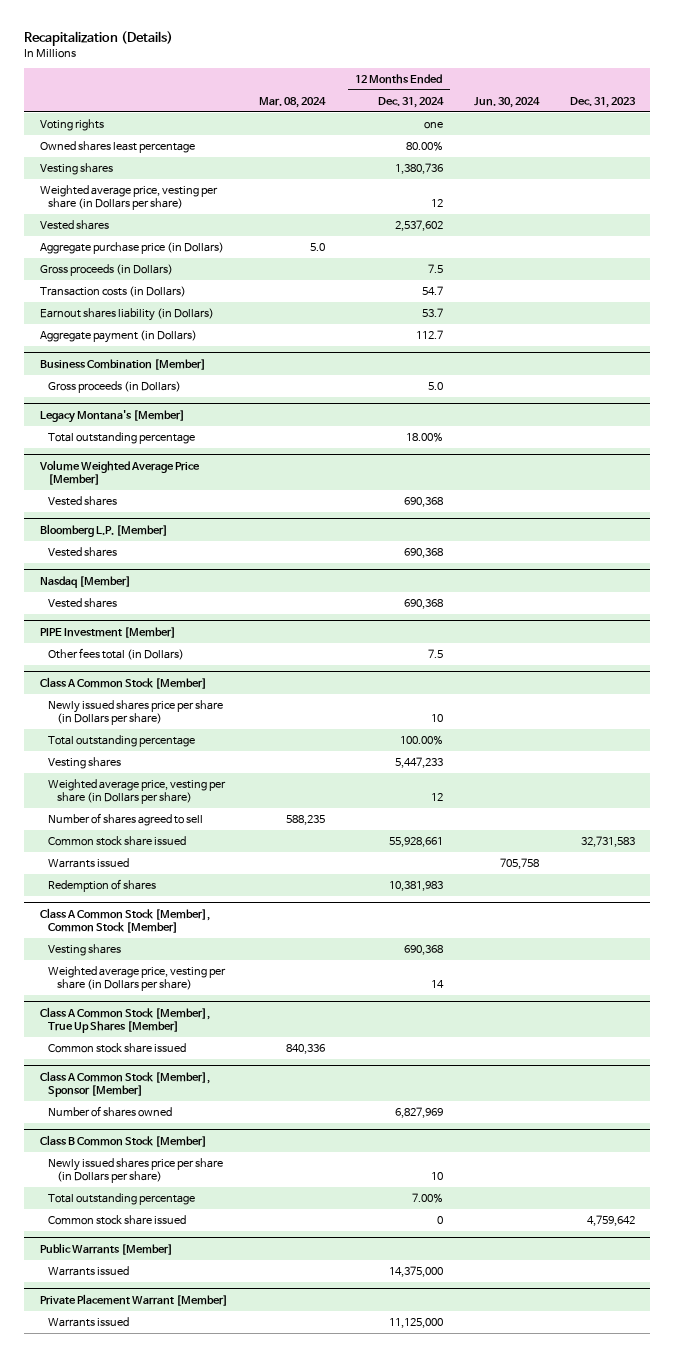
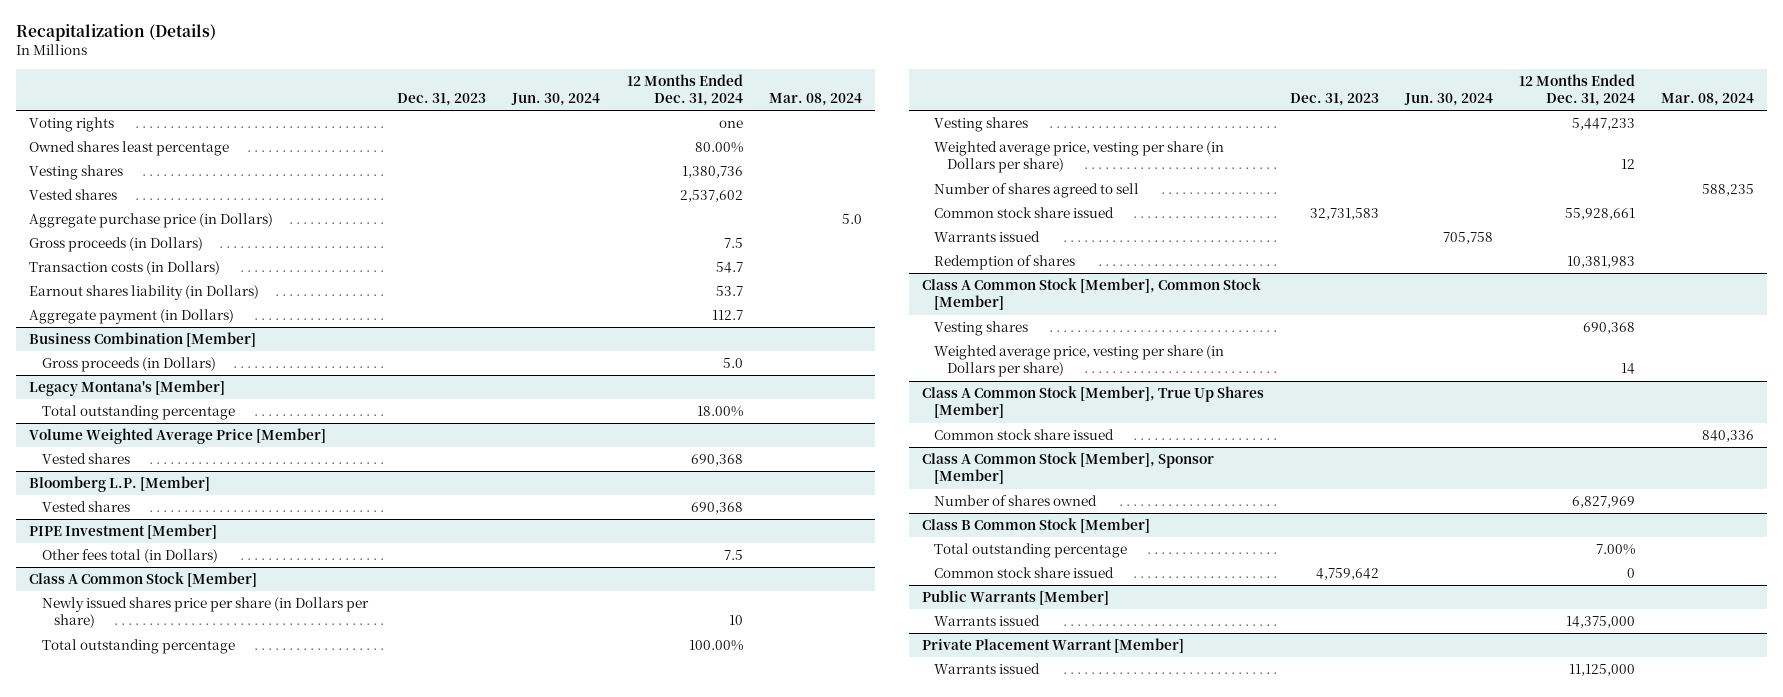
- | Mar. 08, 2024 | 12 Months Ended Dec. 31, 2024 | Jun. 30, 2024 | Dec. 31, 2023
+ | Dec. 31, 2023 | Jun. 30, 2024 | 12 Months Ended Dec. 31, 2024 | Mar. 08, 2024
- Weighted average price, vesting per share (in Dollars per share) | | 12 | |
- Nasdaq [Member]
- Vested shares | | 690,368 | |
@ Class B Common Stock [Member]
- Newly issued shares price per share (in Dollars per share) | | 10 | |

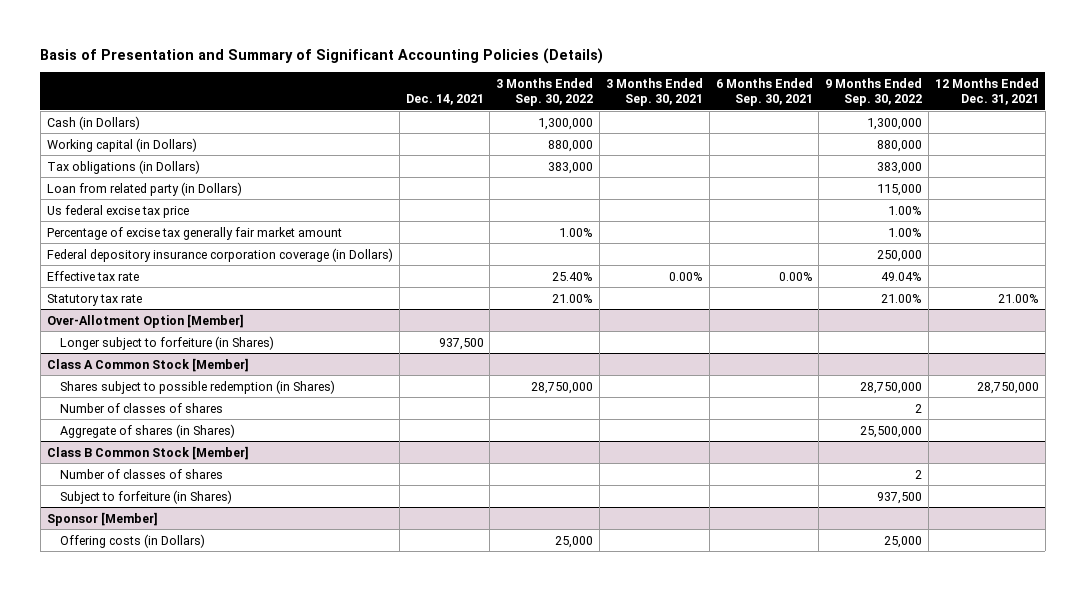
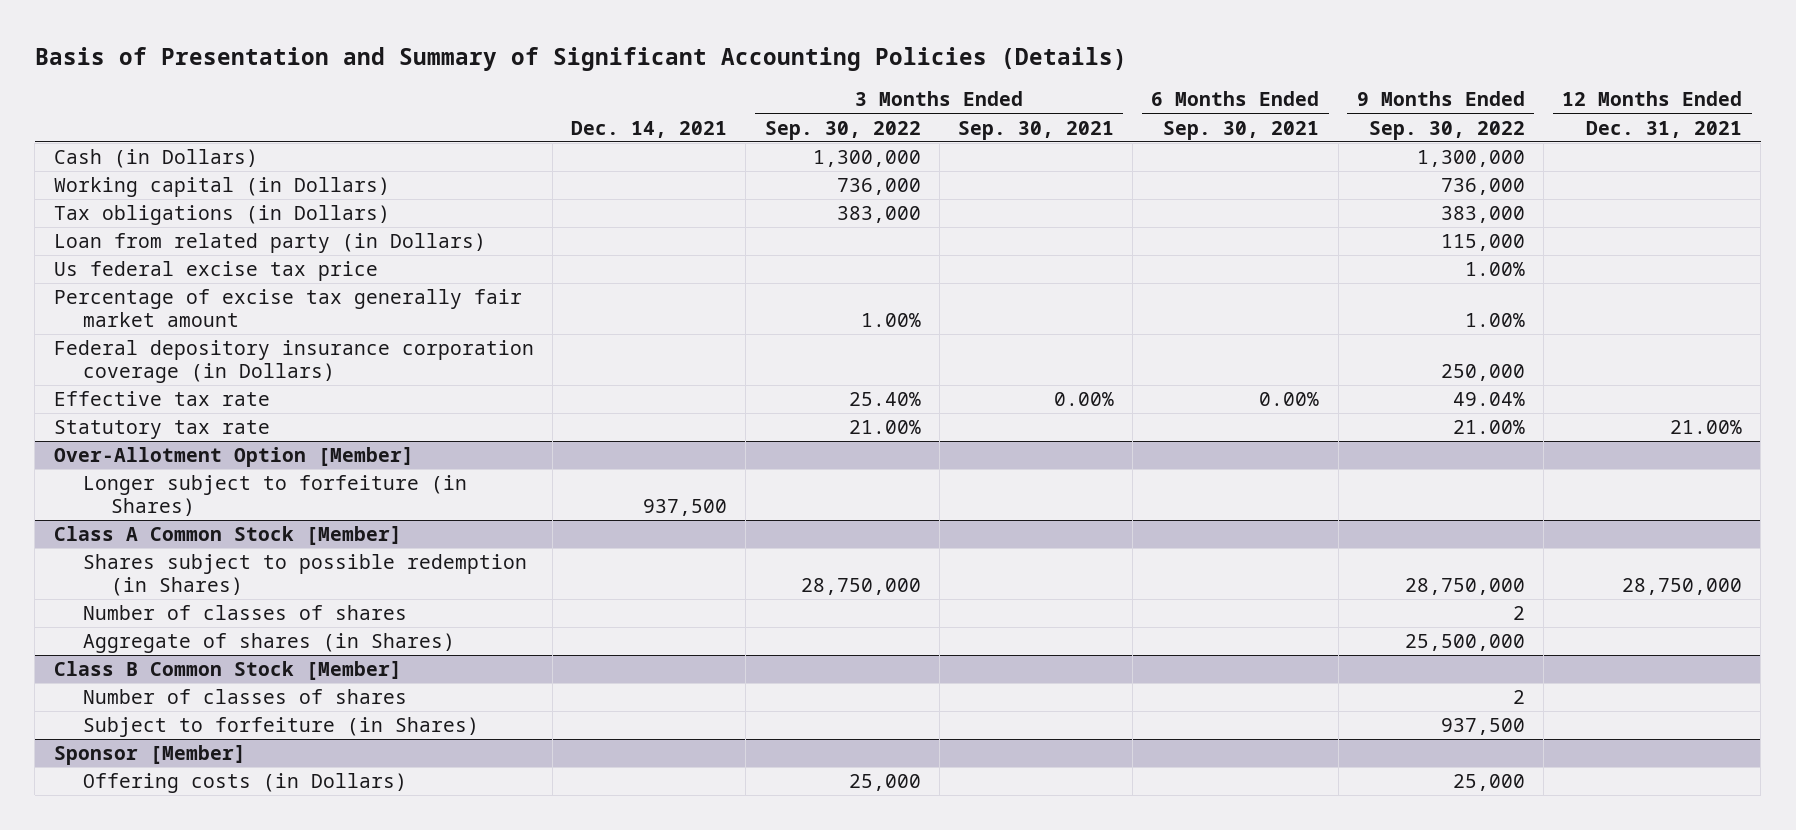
- Working capital (in Dollars) | | 880,000 | | | 880,000 |
+ Working capital (in Dollars) | | 736,000 | | | 736,000 |

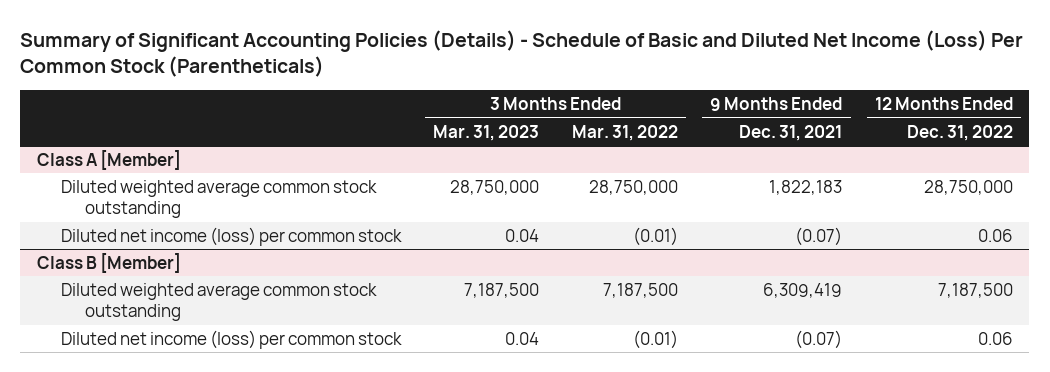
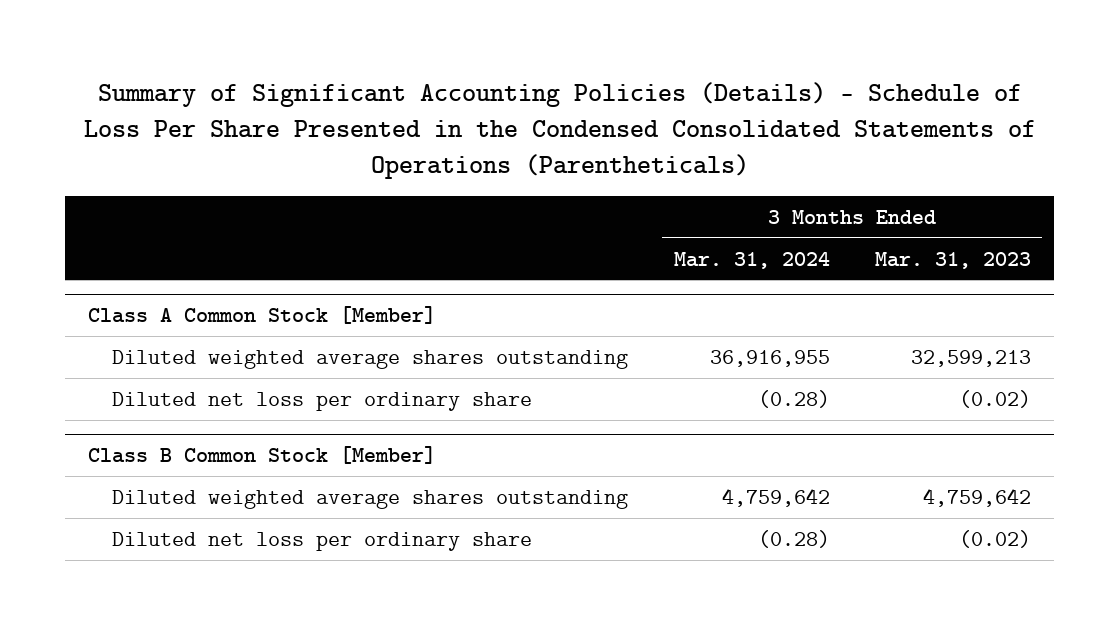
- Summary of Significant Accounting Policies (Details) - Schedule of Basic and Diluted Net Income (Loss) Per Common Stock (Parentheticals)
+ Summary of Significant Accounting Policies (Details) - Schedule of Loss Per Share Presented in the Condensed Consolidated Statements of Operations (Parentheticals)
- | 3 Months Ended Mar. 31, 2023 | 3 Months Ended Mar. 31, 2022 | 9 Months Ended Dec. 31, 2021 | 12 Months Ended Dec. 31, 2022
+ | 3 Months Ended Mar. 31, 2024 | 3 Months Ended Mar. 31, 2023
- Class A [Member]
- Diluted weighted average common stock outstanding | 28,750,000 | 28,750,000 | 1,822,183 | 28,750,000
- Diluted net income (loss) per common stock | 0.04 | (0.01) | (0.07) | 0.06
- Class B [Member]
- Diluted weighted average common stock outstanding | 7,187,500 | 7,187,500 | 6,309,419 | 7,187,500
- Diluted net income (loss) per common stock | 0.04 | (0.01) | (0.07) | 0.06
+ Class A Common Stock [Member]
+ Diluted weighted average shares outstanding | 36,916,955 | 32,599,213
+ Diluted net loss per ordinary share | (0.28) | (0.02)
+ Class B Common Stock [Member]
+ Diluted weighted average shares outstanding | 4,759,642 | 4,759,642
+ Diluted net loss per ordinary share | (0.28) | (0.02)

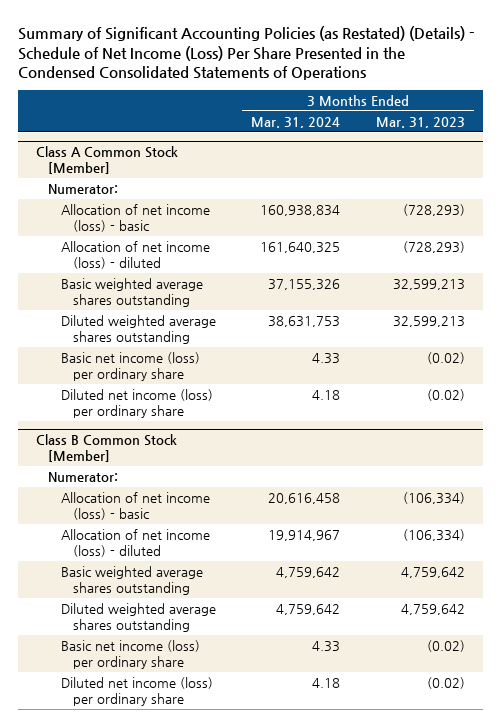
- Summary of Significant Accounting Policies (Details) - Schedule of Loss Per Share Presented in the Condensed Consolidated Statements of Operations (Parentheticals)
+ Summary of Significant Accounting Policies (as Restated) (Details) - Schedule of Net Income (Loss) Per Share Presented in the Condensed Consolidated Statements of Operations
@ Class A Common Stock [Member]
- Diluted weighted average shares outstanding | 36,916,955 | 32,599,213
- Diluted net loss per ordinary share | (0.28) | (0.02)
+ Numerator:
+ Allocation of net income (loss) - basic | 160,938,834 | (728,293)
+ Allocation of net income (loss) - diluted | 161,640,325 | (728,293)
+ Basic weighted average shares outstanding | 37,155,326 | 32,599,213
+ Diluted weighted average shares outstanding | 38,631,753 | 32,599,213
+ Basic net income (loss) per ordinary share | 4.33 | (0.02)
+ Diluted net income (loss) per ordinary share | 4.18 | (0.02)
@ Class B Common Stock [Member]
+ Numerator:
+ Allocation of net income (loss) - basic | 20,616,458 | (106,334)
+ Allocation of net income (loss) - diluted | 19,914,967 | (106,334)
+ Basic weighted average shares outstanding | 4,759,642 | 4,759,642
- Diluted net loss per ordinary share | (0.28) | (0.02)
+ Basic net income (loss) per ordinary share | 4.33 | (0.02)
+ Diluted net income (loss) per ordinary share | 4.18 | (0.02)

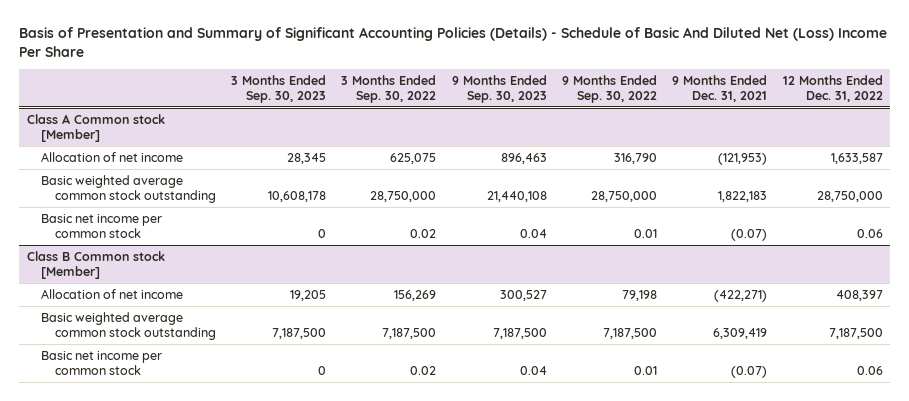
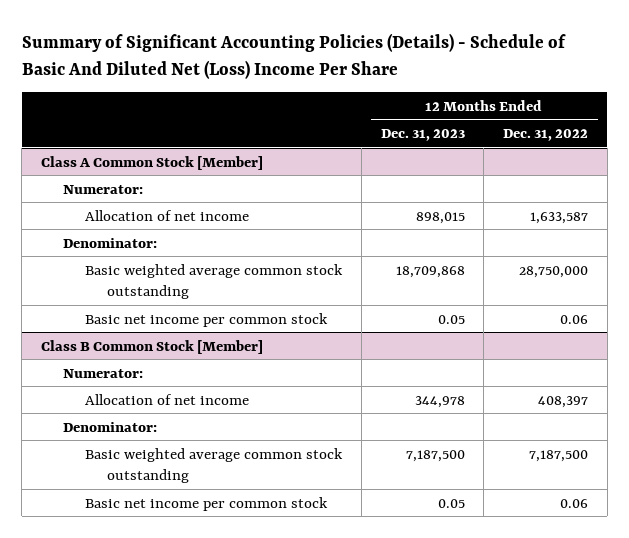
- Basis of Presentation and Summary of Significant Accounting Policies (Details) - Schedule of Basic And Diluted Net (Loss) Income Per Share
+ Summary of Significant Accounting Policies (Details) - Schedule of Basic And Diluted Net (Loss) Income Per Share
- | 3 Months Ended Sep. 30, 2023 | 3 Months Ended Sep. 30, 2022 | 9 Months Ended Sep. 30, 2023 | 9 Months Ended Sep. 30, 2022 | 9 Months Ended Dec. 31, 2021 | 12 Months Ended Dec. 31, 2022
+ | 12 Months Ended Dec. 31, 2023 | 12 Months Ended Dec. 31, 2022
- Class A Common stock [Member]
+ Class A Common Stock [Member]
+ Numerator:
+ Denominator:
- Class B Common stock [Member]
+ Class B Common Stock [Member]
+ Numerator:
+ Denominator:

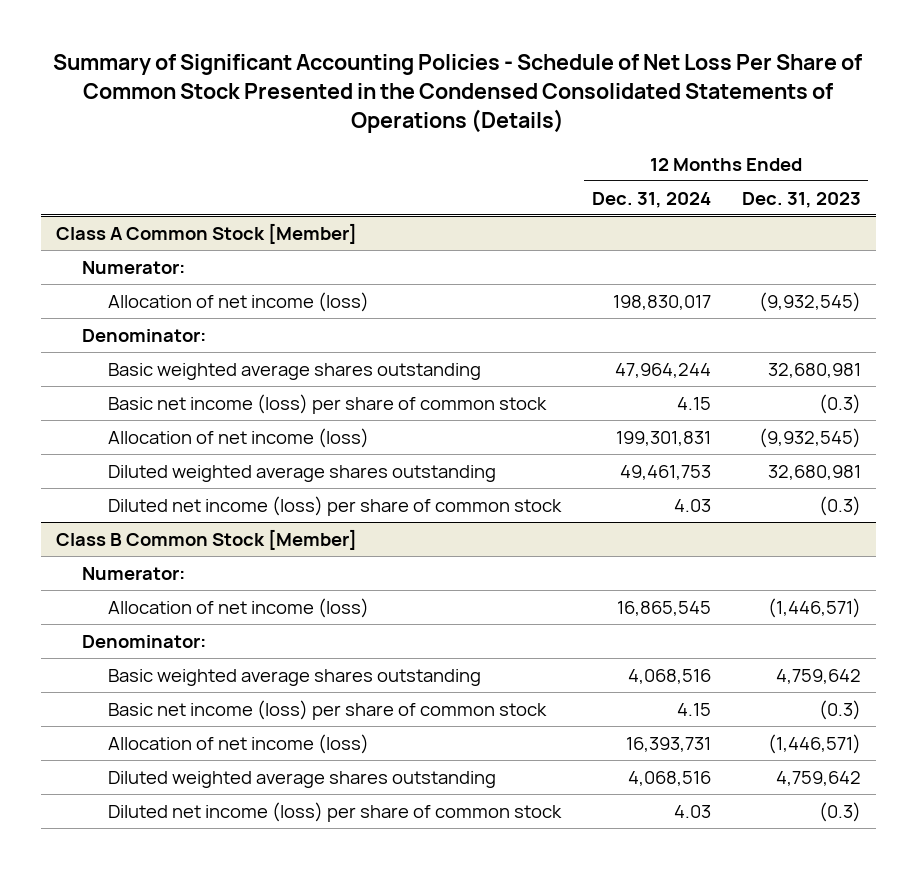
- Summary of Significant Accounting Policies (Details) - Schedule of Basic And Diluted Net (Loss) Income Per Share
+ Summary of Significant Accounting Policies - Schedule of Net Loss Per Share of Common Stock Presented in the Condensed Consolidated Statements of Operations (Details)
- | 12 Months Ended Dec. 31, 2023 | 12 Months Ended Dec. 31, 2022
+ | 12 Months Ended Dec. 31, 2024 | 12 Months Ended Dec. 31, 2023
@ Class A Common Stock [Member]
- Allocation of net income | 898,015 | 1,633,587
+ Allocation of net income (loss) | 198,830,017 | (9,932,545)
- Basic weighted average common stock outstanding | 18,709,868 | 28,750,000
- Basic net income per common stock | 0.05 | 0.06
+ Basic weighted average shares outstanding | 47,964,244 | 32,680,981
+ Basic net income (loss) per share of common stock | 4.15 | (0.3)
+ Allocation of net income (loss) | 199,301,831 | (9,932,545)
+ Diluted weighted average shares outstanding | 49,461,753 | 32,680,981
+ Diluted net income (loss) per share of common stock | 4.03 | (0.3)
@ Class B Common Stock [Member]
- Allocation of net income | 344,978 | 408,397
+ Allocation of net income (loss) | 16,865,545 | (1,446,571)
- Basic weighted average common stock outstanding | 7,187,500 | 7,187,500
- Basic net income per common stock | 0.05 | 0.06
+ Basic weighted average shares outstanding | 4,068,516 | 4,759,642
+ Basic net income (loss) per share of common stock | 4.15 | (0.3)
+ Allocation of net income (loss) | 16,393,731 | (1,446,571)
+ Diluted weighted average shares outstanding | 4,068,516 | 4,759,642
+ Diluted net income (loss) per share of common stock | 4.03 | (0.3)

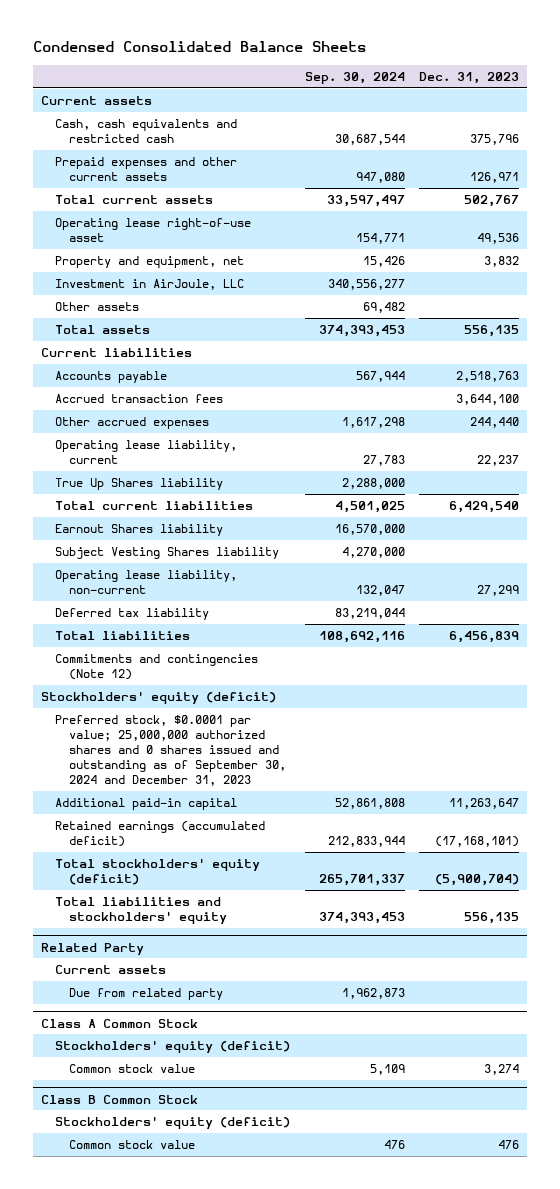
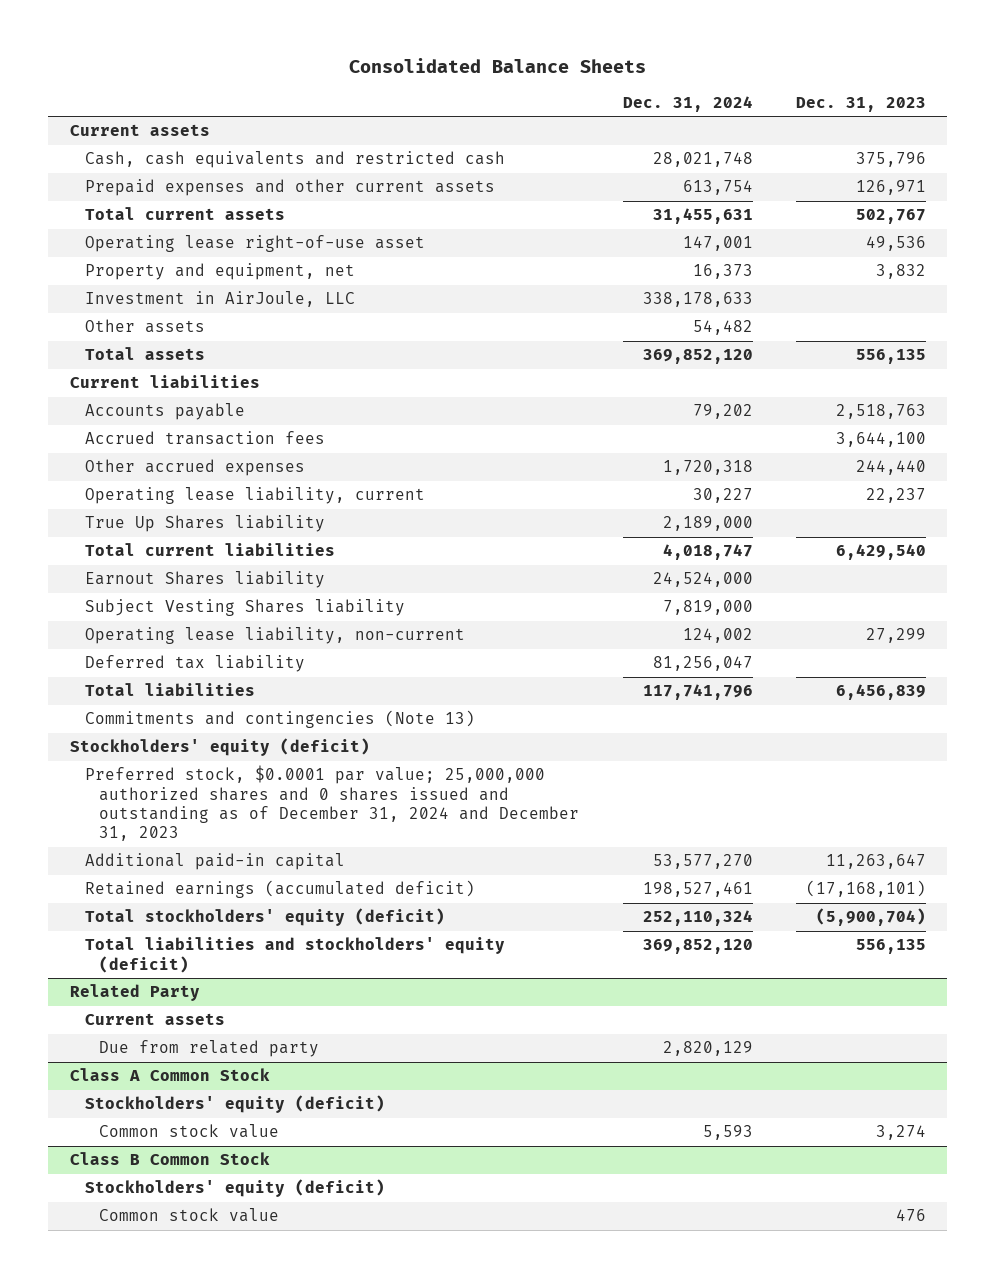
- Condensed Consolidated Balance Sheets
+ Consolidated Balance Sheets
- | Sep. 30, 2024 | Dec. 31, 2023
+ | Dec. 31, 2024 | Dec. 31, 2023
- Commitments and contingencies (Note 12)
+ Commitments and contingencies (Note 13)
- Preferred stock, $0.0001 par value; 25,000,000 authorized shares and 0 shares issued and outstanding as of September 30, 2024 and December 31, 2023
+ Preferred stock, $0.0001 par value; 25,000,000 authorized shares and 0 shares issued and outstanding as of December 31, 2024 and December 31, 2023
- Total liabilities and stockholders' equity | 374,393,453 | 556,135
+ Total liabilities and stockholders' equity (deficit) | 369,852,120 | 556,135

